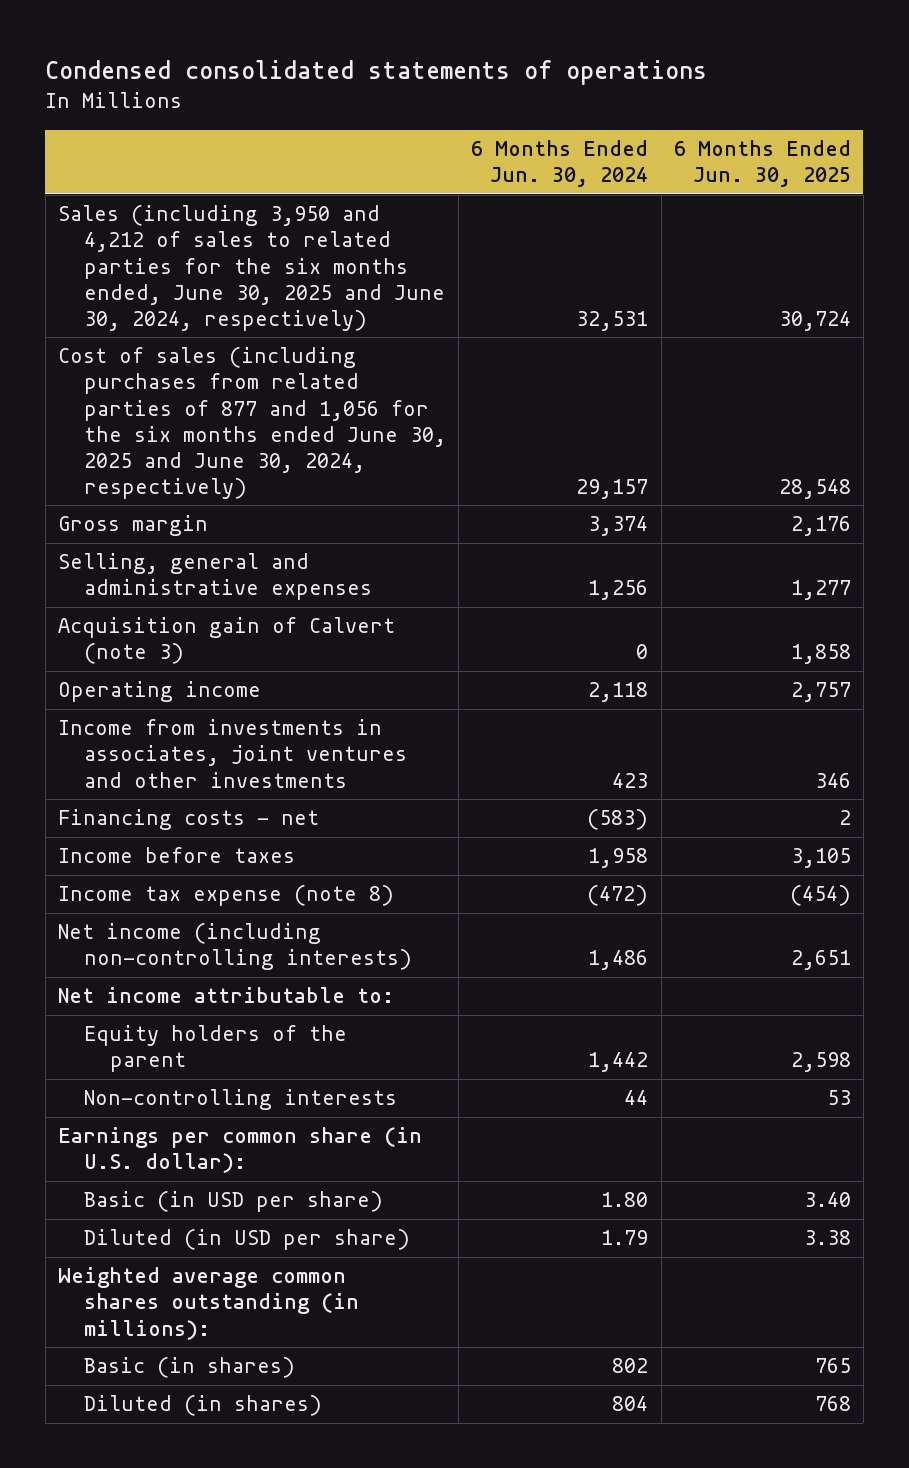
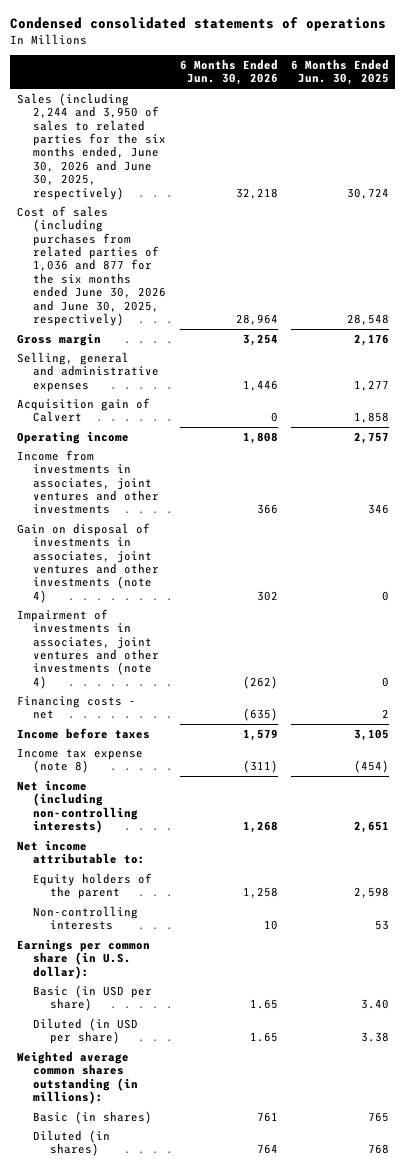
- | 6 Months Ended Jun. 30, 2024 | 6 Months Ended Jun. 30, 2025
+ | 6 Months Ended Jun. 30, 2026 | 6 Months Ended Jun. 30, 2025
- Sales (including 3,950 and 4,212 of sales to related parties for the six months ended, June 30, 2025 and June 30, 2024, respectively) | 32,531 | 30,724
- Cost of sales (including purchases from related parties of 877 and 1,056 for the six months ended June 30, 2025 and June 30, 2024, respectively) | 29,157 | 28,548
+ Sales (including 2,244 and 3,950 of sales to related parties for the six months ended, June 30, 2026 and June 30, 2025, respectively) | 32,218 | 30,724
+ Cost of sales (including purchases from related parties of 1,036 and 877 for the six months ended June 30, 2026 and June 30, 2025, respectively) | 28,964 | 28,548
- Acquisition gain of Calvert (note 3) | 0 | 1,858
+ Acquisition gain of Calvert | 0 | 1,858
+ Gain on disposal of investments in associates, joint ventures and other investments (note 4) | 302 | 0
+ Impairment of investments in associates, joint ventures and other investments (note 4) | (262) | 0

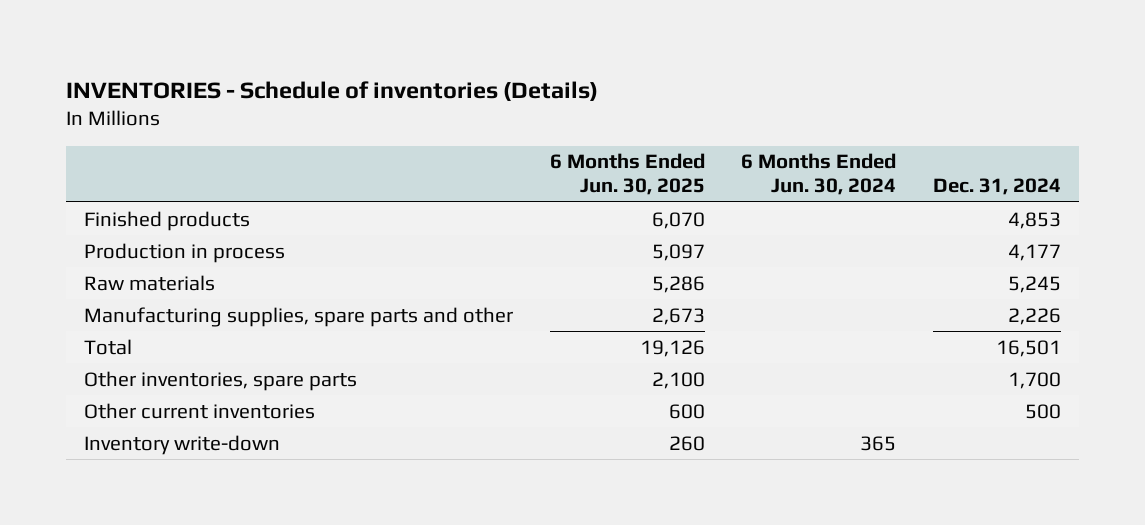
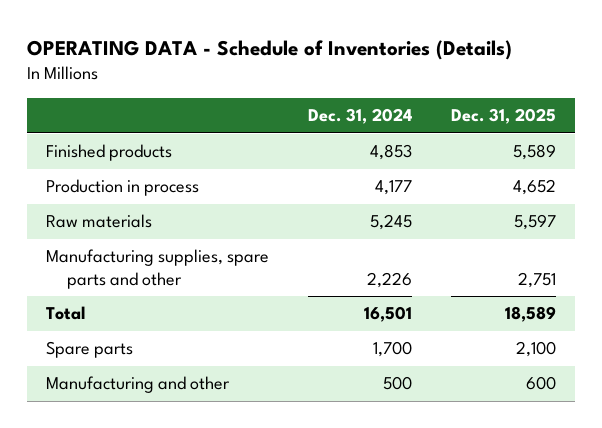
- INVENTORIES - Schedule of inventories (Details)
+ OPERATING DATA - Schedule of Inventories (Details)
- | 6 Months Ended Jun. 30, 2025 | 6 Months Ended Jun. 30, 2024 | Dec. 31, 2024
+ | Dec. 31, 2024 | Dec. 31, 2025
- Other inventories, spare parts | 2,100 | | 1,700
- Other current inventories | 600 | | 500
- Inventory write-down | 260 | 365 |
+ Spare parts | 1,700 | 2,100
+ Manufacturing and other | 500 | 600

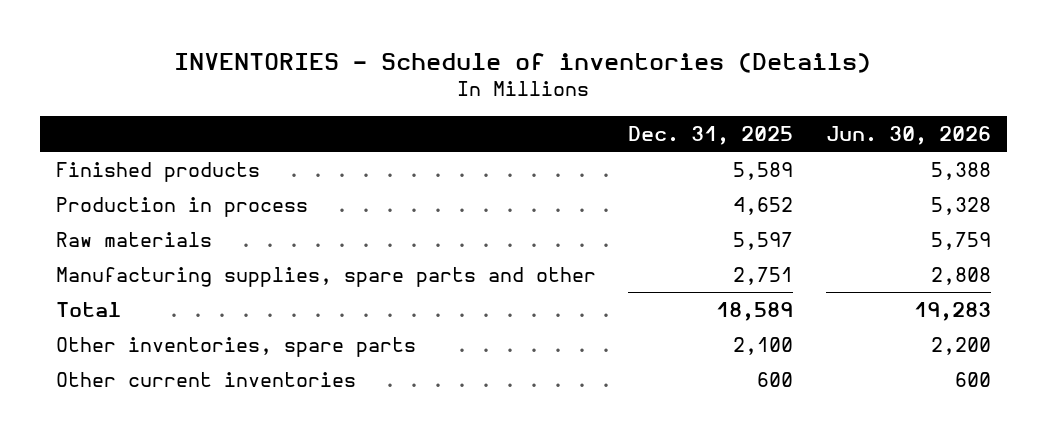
- OPERATING DATA - Schedule of Inventories (Details)
+ INVENTORIES - Schedule of inventories (Details)
- | Dec. 31, 2024 | Dec. 31, 2025
+ | Dec. 31, 2025 | Jun. 30, 2026
- Spare parts | 1,700 | 2,100
- Manufacturing and other | 500 | 600
+ Other inventories, spare parts | 2,100 | 2,200
+ Other current inventories | 600 | 600

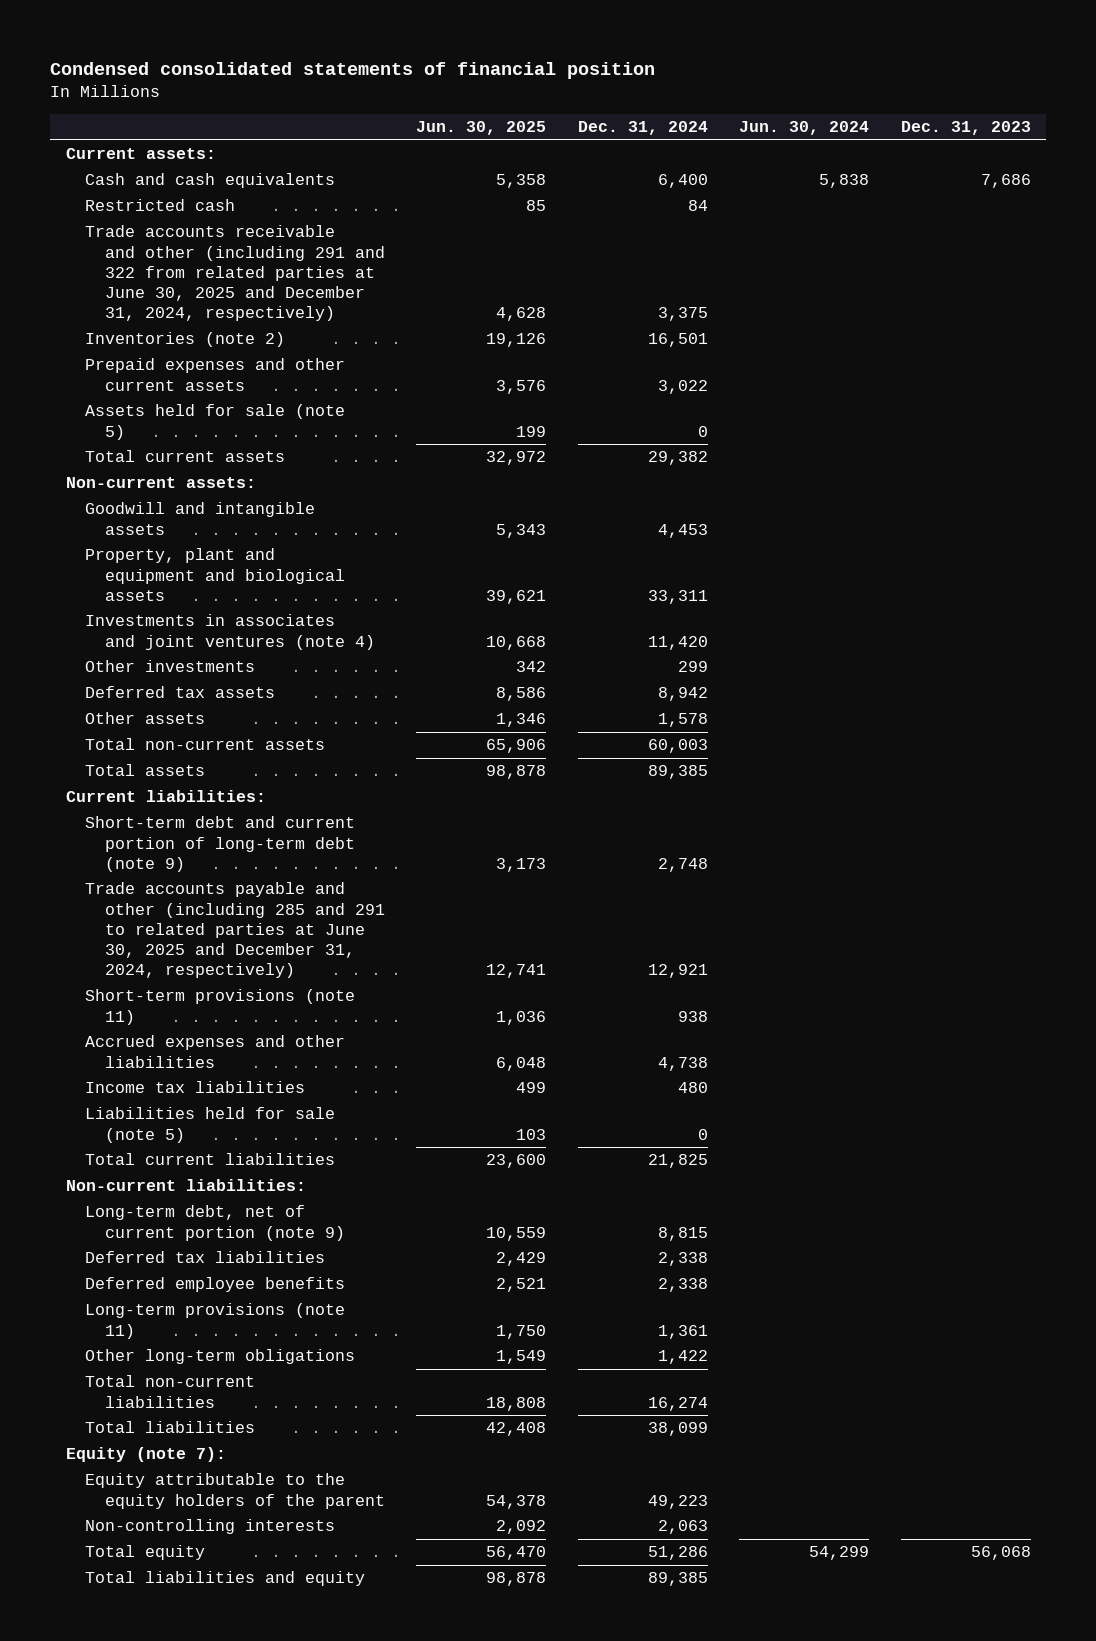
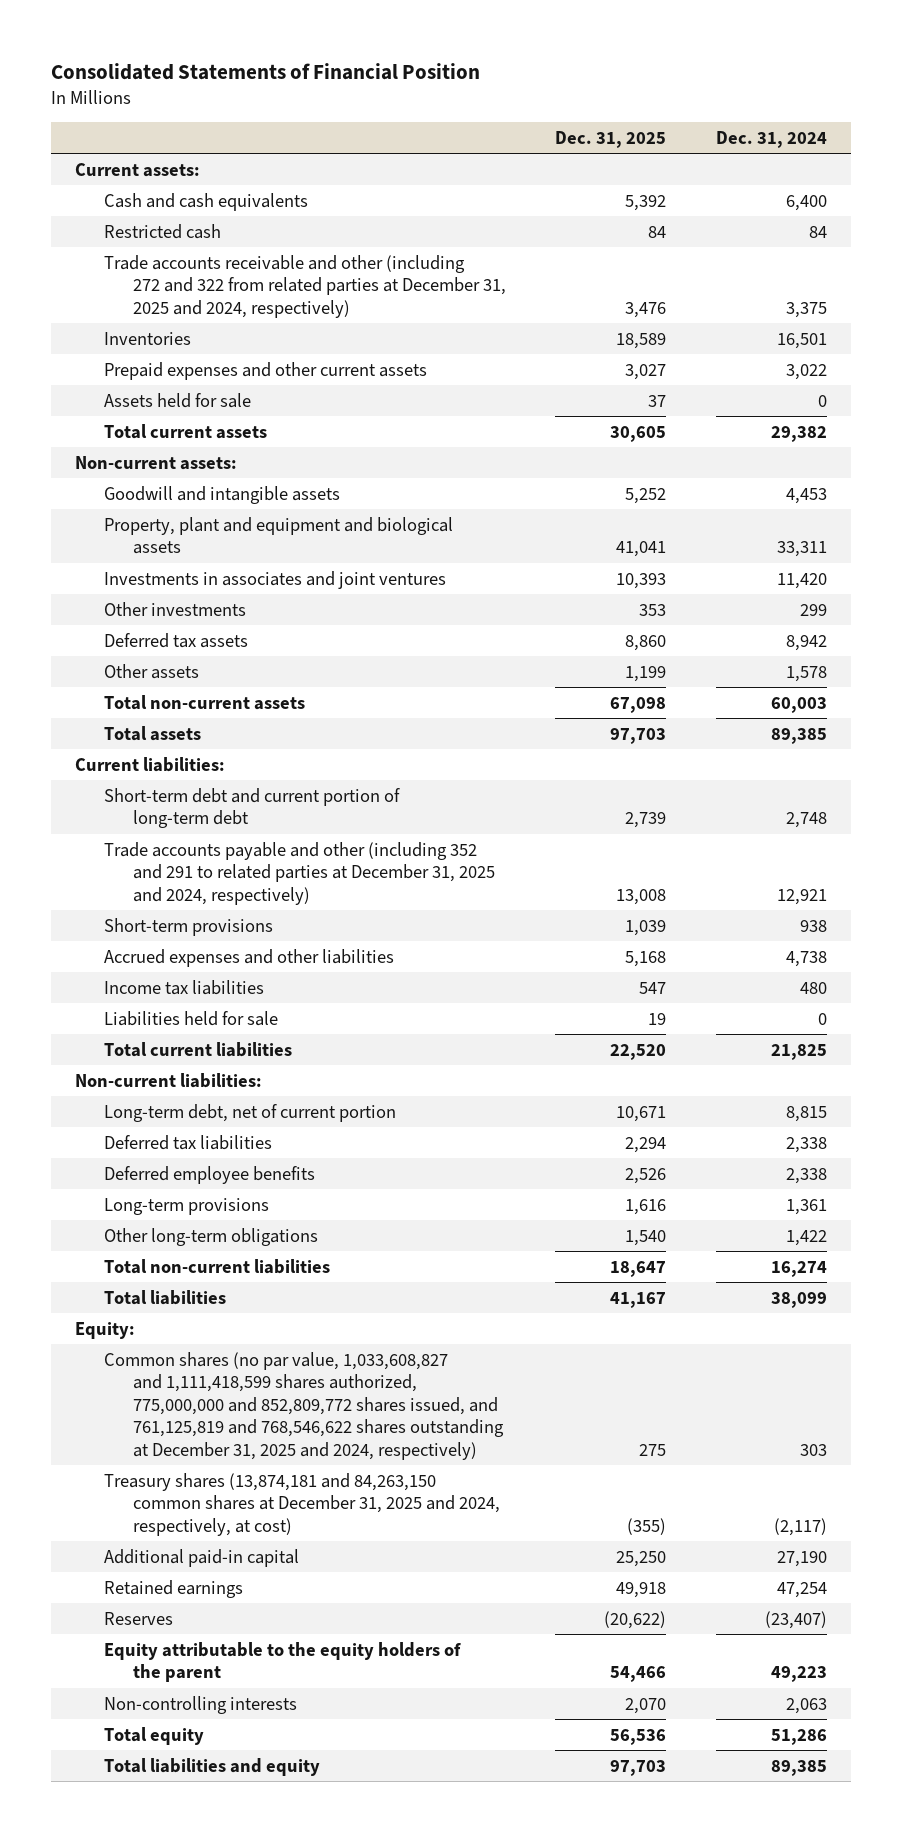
- Condensed consolidated statements of financial position
+ Consolidated Statements of Financial Position
- | Jun. 30, 2025 | Dec. 31, 2024 | Jun. 30, 2024 | Dec. 31, 2023
+ | Dec. 31, 2025 | Dec. 31, 2024
- Trade accounts receivable and other (including 291 and 322 from related parties at June 30, 2025 and December 31, 2024, respectively) | 4,628 | 3,375 | |
- Inventories (note 2) | 19,126 | 16,501 | |
+ Trade accounts receivable and other (including 272 and 322 from related parties at December 31, 2025 and 2024, respectively) | 3,476 | 3,375
+ Inventories | 18,589 | 16,501
- Assets held for sale (note 5) | 199 | 0 | |
+ Assets held for sale | 37 | 0
- Investments in associates and joint ventures (note 4) | 10,668 | 11,420 | |
+ Investments in associates and joint ventures | 10,393 | 11,420
- Short-term debt and current portion of long-term debt (note 9) | 3,173 | 2,748 | |
- Trade accounts payable and other (including 285 and 291 to related parties at June 30, 2025 and December 31, 2024, respectively) | 12,741 | 12,921 | |
- Short-term provisions (note 11) | 1,036 | 938 | |
+ Short-term debt and current portion of long-term debt | 2,739 | 2,748
+ Trade accounts payable and other (including 352 and 291 to related parties at December 31, 2025 and 2024, respectively) | 13,008 | 12,921
+ Short-term provisions | 1,039 | 938
- Liabilities held for sale (note 5) | 103 | 0 | |
+ Liabilities held for sale | 19 | 0
- Long-term debt, net of current portion (note 9) | 10,559 | 8,815 | |
+ Long-term debt, net of current portion | 10,671 | 8,815
- Long-term provisions (note 11) | 1,750 | 1,361 | |
+ Long-term provisions | 1,616 | 1,361
- Equity (note 7):
+ Equity:
+ Common shares (no par value, 1,033,608,827 and 1,111,418,599 shares authorized, 775,000,000 and 852,809,772 shares issued, and 761,125,819 and 768,546,622 shares outstanding at December 31, 2025 and 2024, respectively) | 275 | 303
+ Treasury shares (13,874,181 and 84,263,150 common shares at December 31, 2025 and 2024, respectively, at cost) | (355) | (2,117)
+ Additional paid-in capital | 25,250 | 27,190
+ Retained earnings | 49,918 | 47,254
+ Reserves | (20,622) | (23,407)

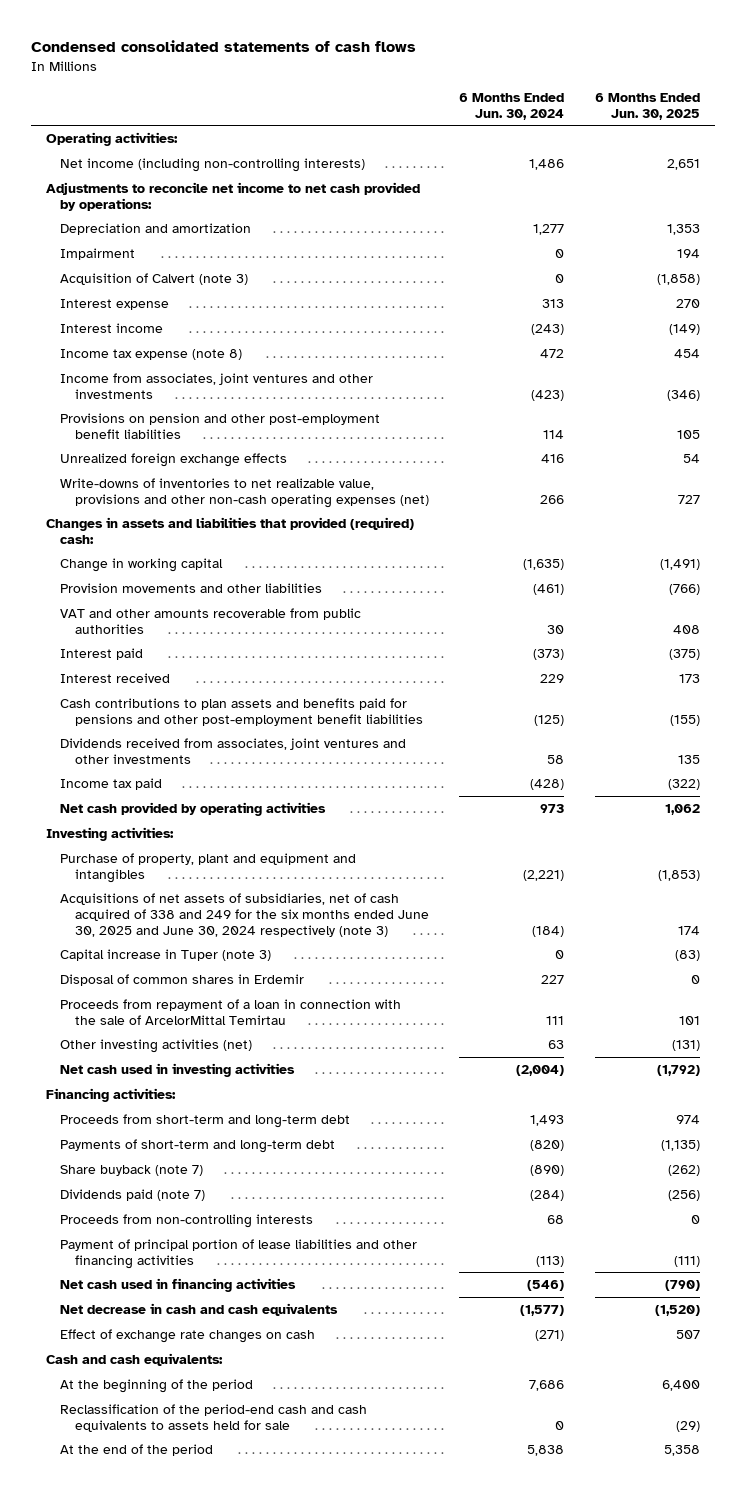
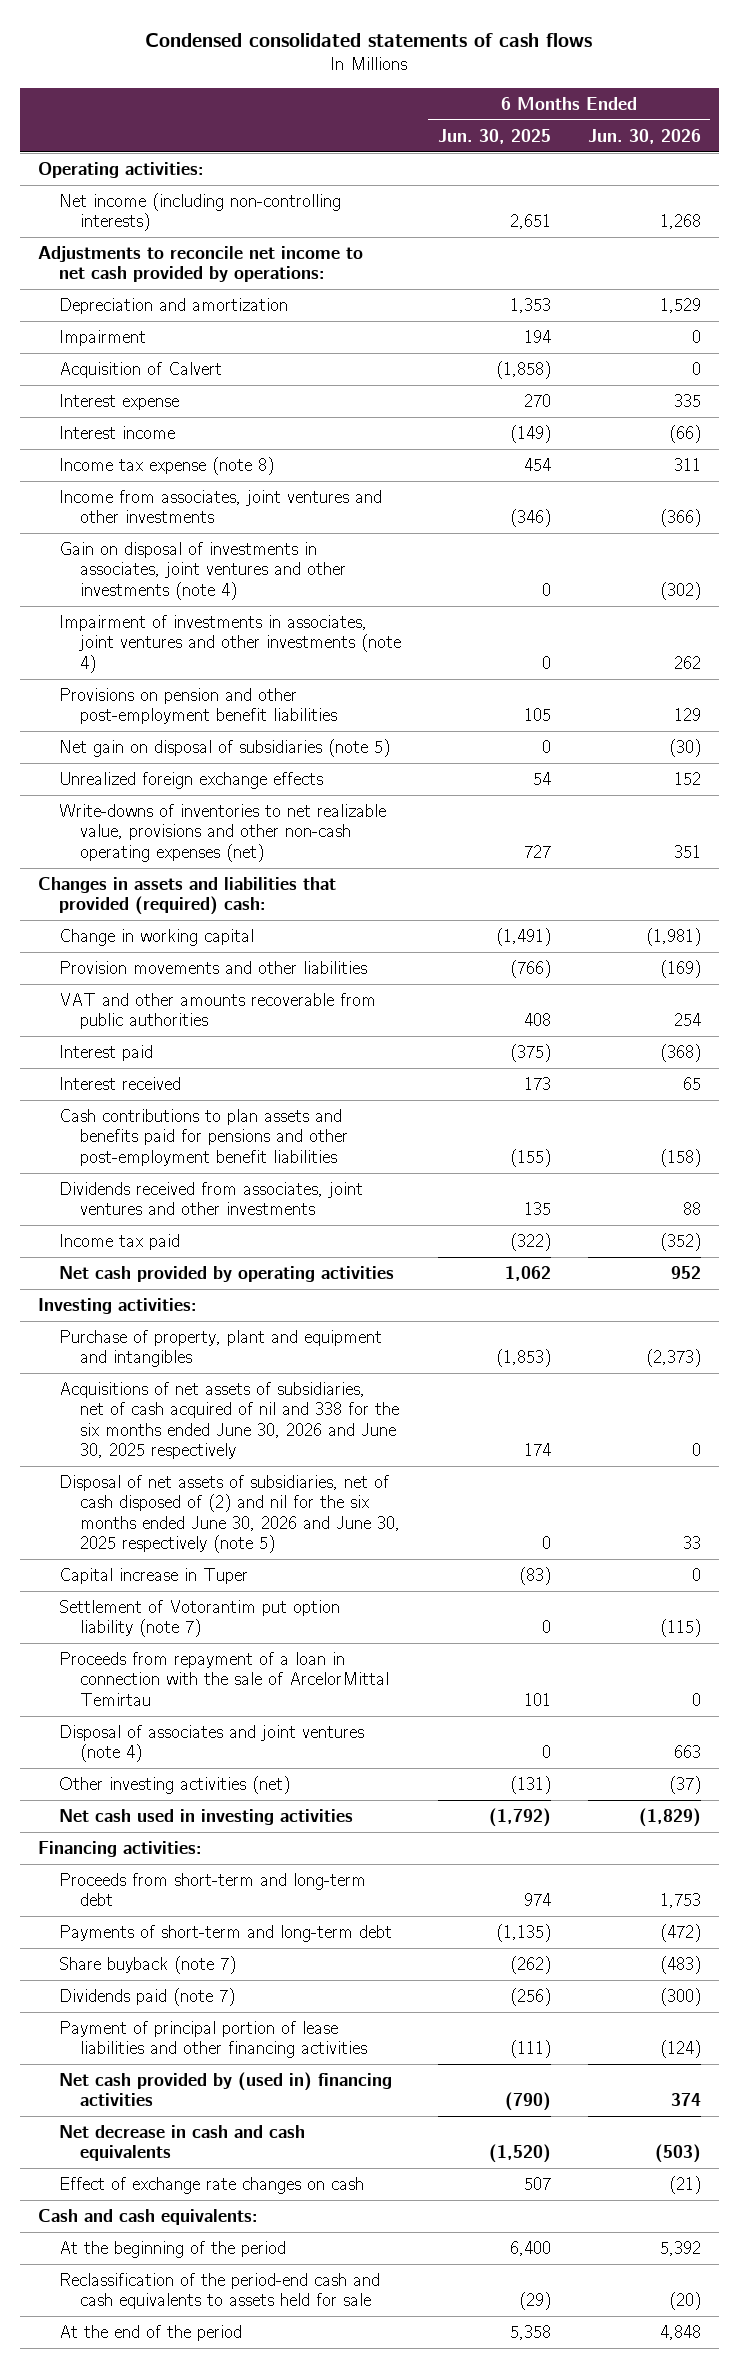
- | 6 Months Ended Jun. 30, 2024 | 6 Months Ended Jun. 30, 2025
+ | 6 Months Ended Jun. 30, 2025 | 6 Months Ended Jun. 30, 2026
- Acquisition of Calvert (note 3) | 0 | (1,858)
+ Acquisition of Calvert | (1,858) | 0
+ Gain on disposal of investments in associates, joint ventures and other investments (note 4) | 0 | (302)
+ Impairment of investments in associates, joint ventures and other investments (note 4) | 0 | 262
+ Net gain on disposal of subsidiaries (note 5) | 0 | (30)
- Acquisitions of net assets of subsidiaries, net of cash acquired of 338 and 249 for the six months ended June 30, 2025 and June 30, 2024 respectively (note 3) | (184) | 174
- Capital increase in Tuper (note 3) | 0 | (83)
- Disposal of common shares in Erdemir | 227 | 0
+ Acquisitions of net assets of subsidiaries, net of cash acquired of nil and 338 for the six months ended June 30, 2026 and June 30, 2025 respectively | 174 | 0
+ Disposal of net assets of subsidiaries, net of cash disposed of (2) and nil for the six months ended June 30, 2026 and June 30, 2025 respectively (note 5) | 0 | 33
+ Capital increase in Tuper | (83) | 0
+ Settlement of Votorantim put option liability (note 7) | 0 | (115)
+ Disposal of associates and joint ventures (note 4) | 0 | 663
- Proceeds from non-controlling interests | 68 | 0
- Net cash used in financing activities | (546) | (790)
+ Net cash provided by (used in) financing activities | (790) | 374

